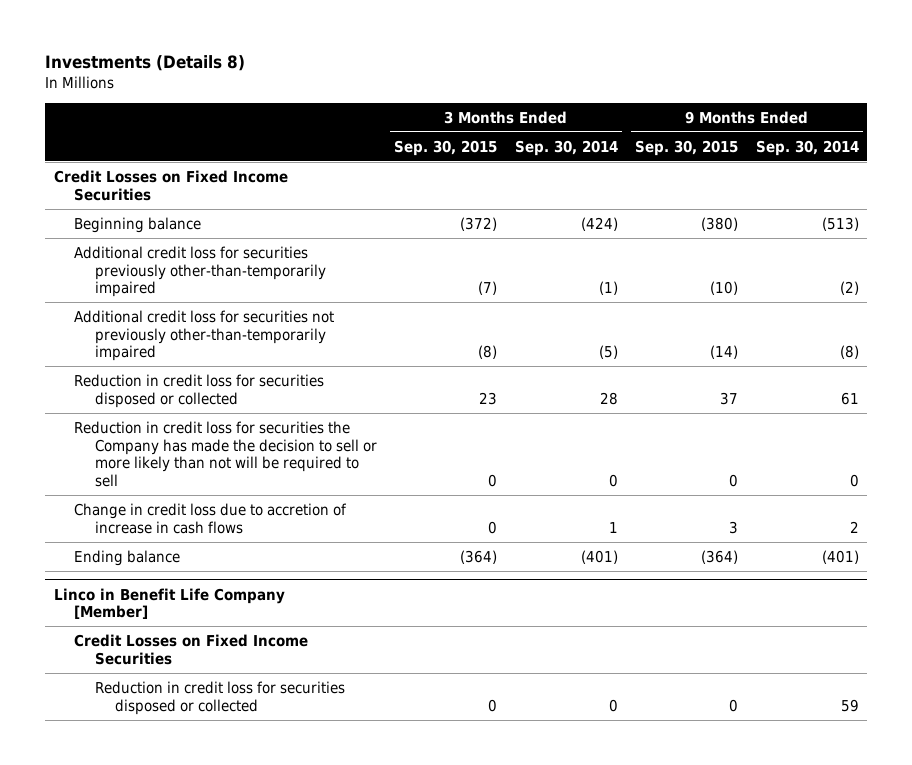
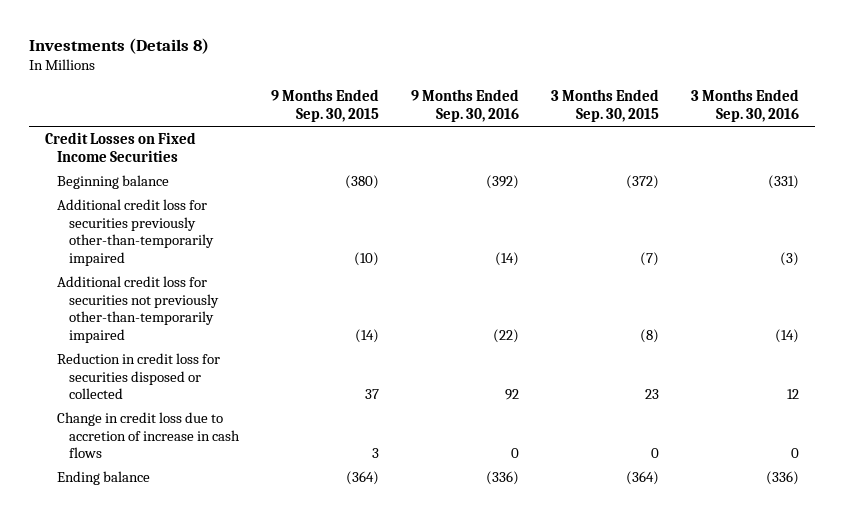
- | 3 Months Ended Sep. 30, 2015 | 3 Months Ended Sep. 30, 2014 | 9 Months Ended Sep. 30, 2015 | 9 Months Ended Sep. 30, 2014
+ | 9 Months Ended Sep. 30, 2015 | 9 Months Ended Sep. 30, 2016 | 3 Months Ended Sep. 30, 2015 | 3 Months Ended Sep. 30, 2016
- Reduction in credit loss for securities the Company has made the decision to sell or more likely than not will be required to sell | 0 | 0 | 0 | 0
- Linco in Benefit Life Company [Member]
- Credit Losses on Fixed Income Securities
- Reduction in credit loss for securities disposed or collected | 0 | 0 | 0 | 59

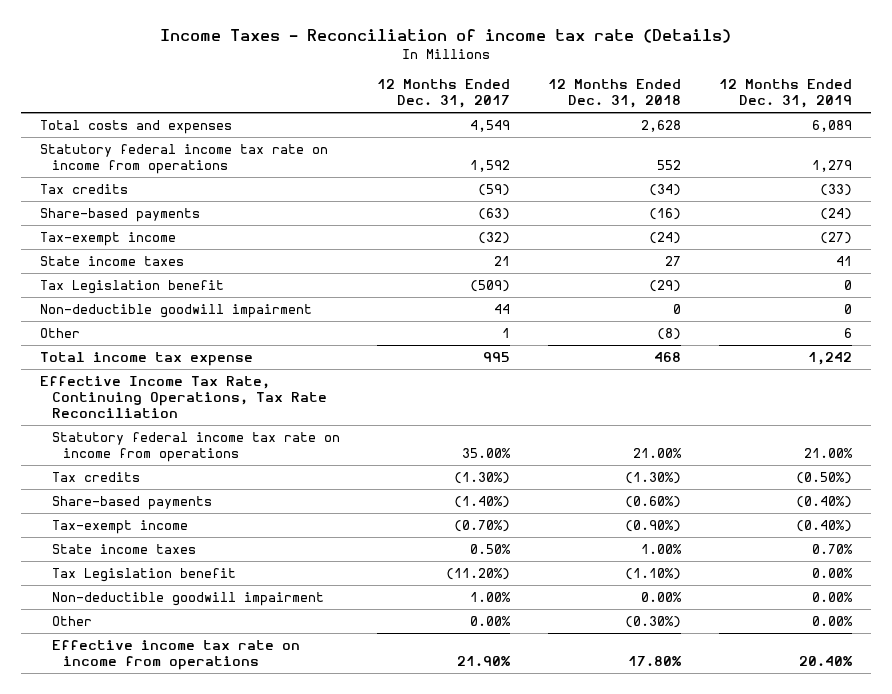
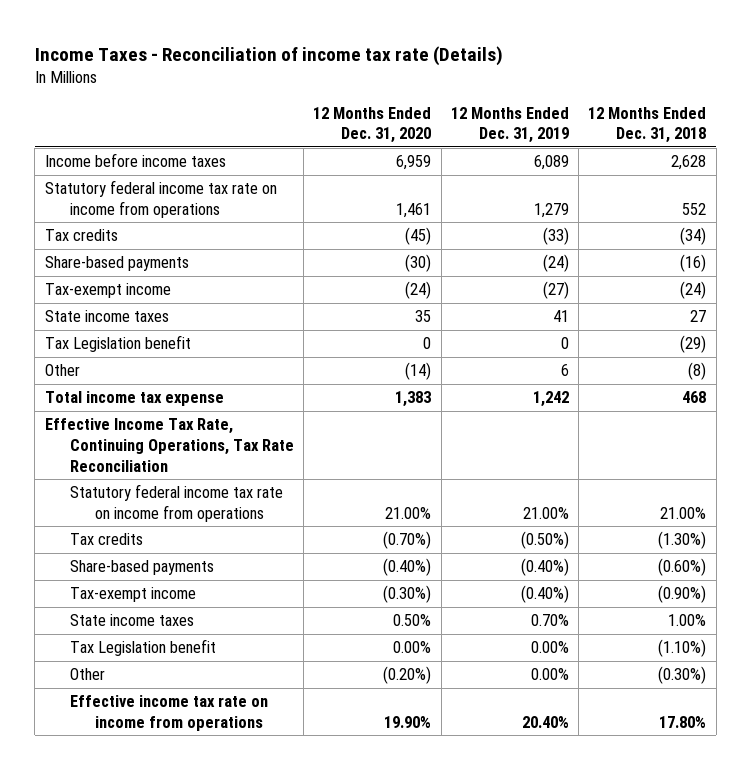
- | 12 Months Ended Dec. 31, 2017 | 12 Months Ended Dec. 31, 2018 | 12 Months Ended Dec. 31, 2019
+ | 12 Months Ended Dec. 31, 2020 | 12 Months Ended Dec. 31, 2019 | 12 Months Ended Dec. 31, 2018
- Total costs and expenses | 4,549 | 2,628 | 6,089
+ Income before income taxes | 6,959 | 6,089 | 2,628
- Non-deductible goodwill impairment | 44 | 0 | 0
- Non-deductible goodwill impairment | 1.00% | 0.00% | 0.00%

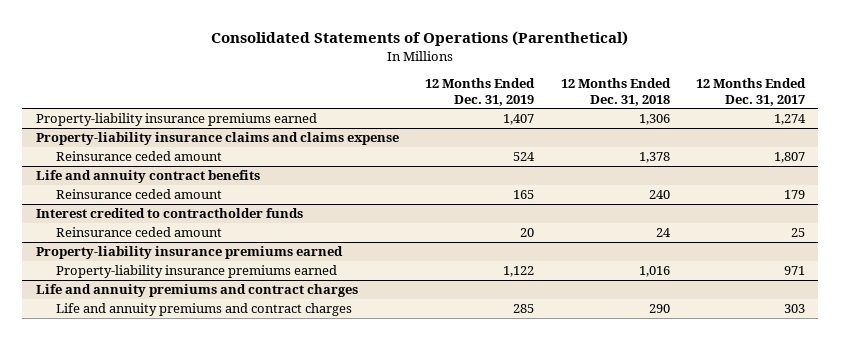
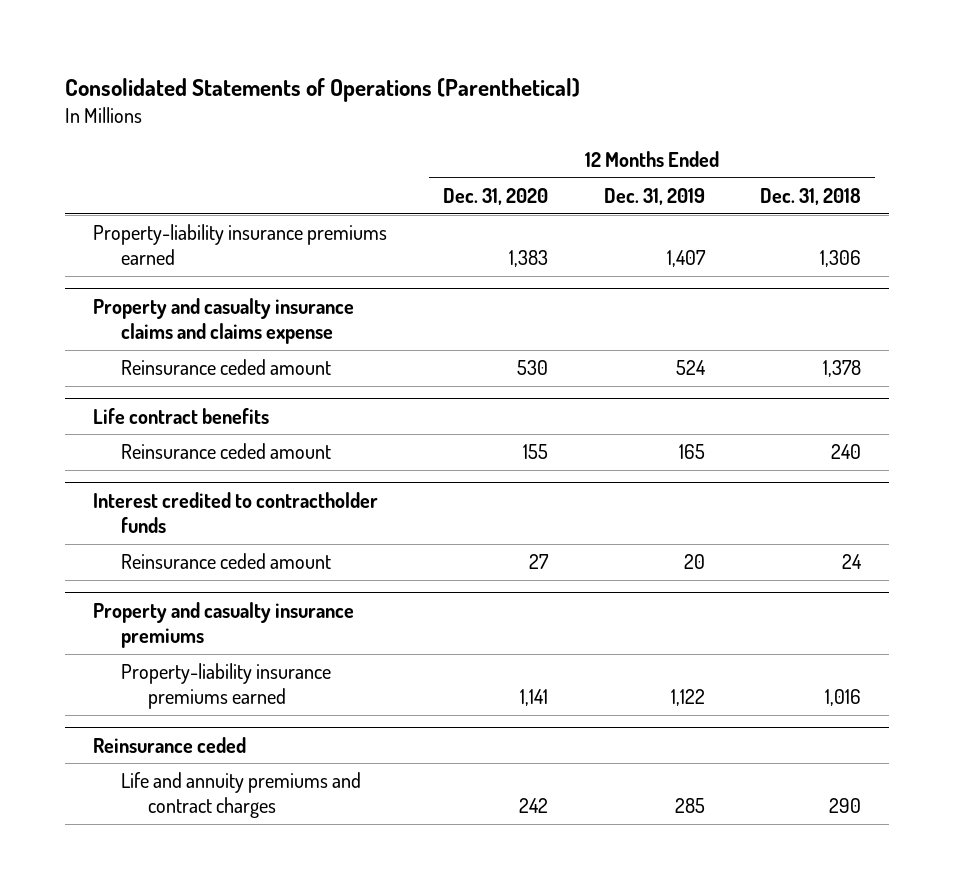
- | 12 Months Ended Dec. 31, 2019 | 12 Months Ended Dec. 31, 2018 | 12 Months Ended Dec. 31, 2017
+ | 12 Months Ended Dec. 31, 2020 | 12 Months Ended Dec. 31, 2019 | 12 Months Ended Dec. 31, 2018
- Property-liability insurance claims and claims expense
+ Property and casualty insurance claims and claims expense
- Life and annuity contract benefits
+ Life contract benefits
- Property-liability insurance premiums earned
+ Property and casualty insurance premiums
- Life and annuity premiums and contract charges
+ Reinsurance ceded

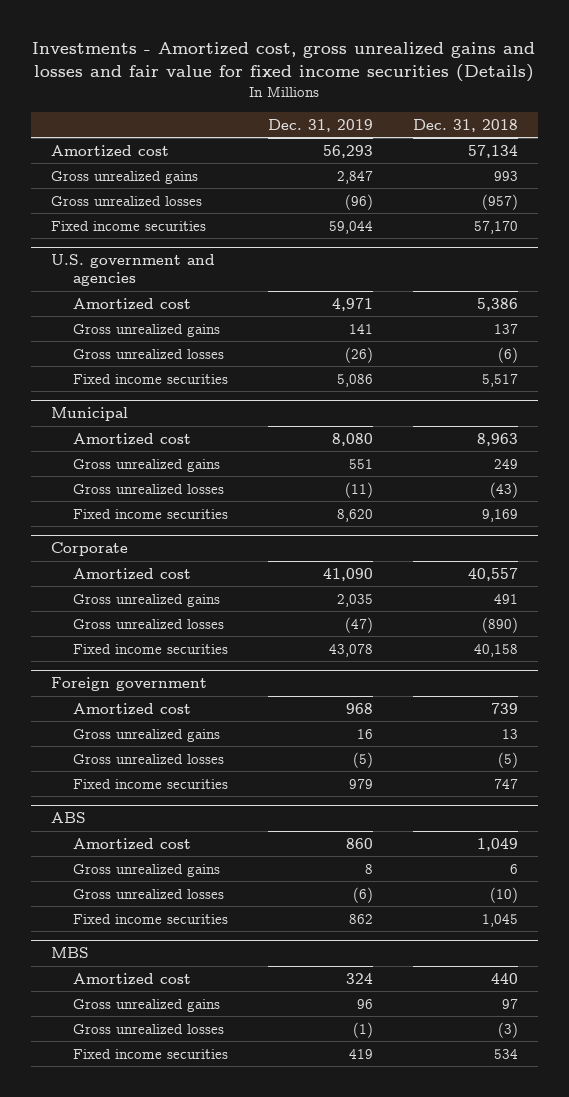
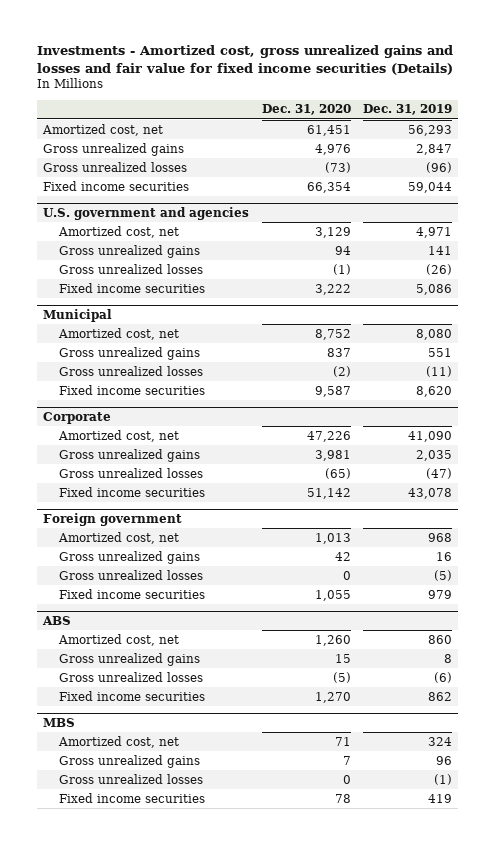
- | Dec. 31, 2019 | Dec. 31, 2018
+ | Dec. 31, 2020 | Dec. 31, 2019
- Amortized cost | 56,293 | 57,134
+ Amortized cost, net | 61,451 | 56,293
@ U.S. government and agencies
- Amortized cost | 4,971 | 5,386
+ Amortized cost, net | 3,129 | 4,971
@ Municipal
- Amortized cost | 8,080 | 8,963
+ Amortized cost, net | 8,752 | 8,080
@ Corporate
- Amortized cost | 41,090 | 40,557
+ Amortized cost, net | 47,226 | 41,090
@ Foreign government
- Amortized cost | 968 | 739
+ Amortized cost, net | 1,013 | 968
@ ABS
- Amortized cost | 860 | 1,049
+ Amortized cost, net | 1,260 | 860
@ MBS
- Amortized cost | 324 | 440
+ Amortized cost, net | 71 | 324

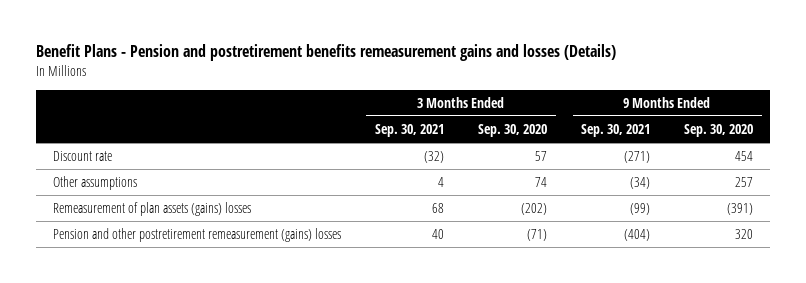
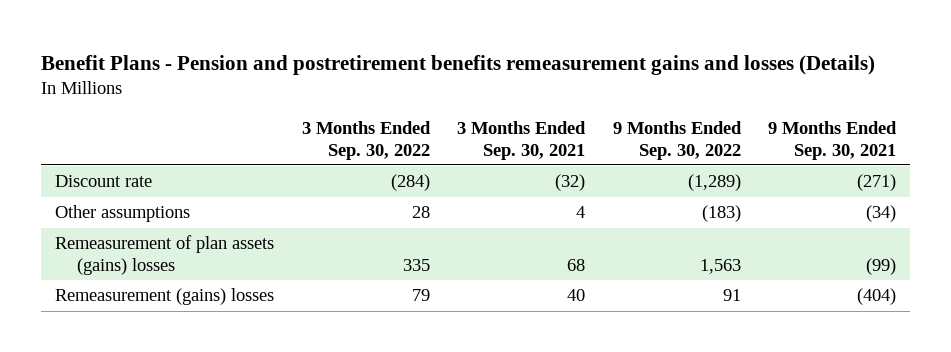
- | 3 Months Ended Sep. 30, 2021 | 3 Months Ended Sep. 30, 2020 | 9 Months Ended Sep. 30, 2021 | 9 Months Ended Sep. 30, 2020
+ | 3 Months Ended Sep. 30, 2022 | 3 Months Ended Sep. 30, 2021 | 9 Months Ended Sep. 30, 2022 | 9 Months Ended Sep. 30, 2021
- Pension and other postretirement remeasurement (gains) losses | 40 | (71) | (404) | 320
+ Remeasurement (gains) losses | 79 | 40 | 91 | (404)

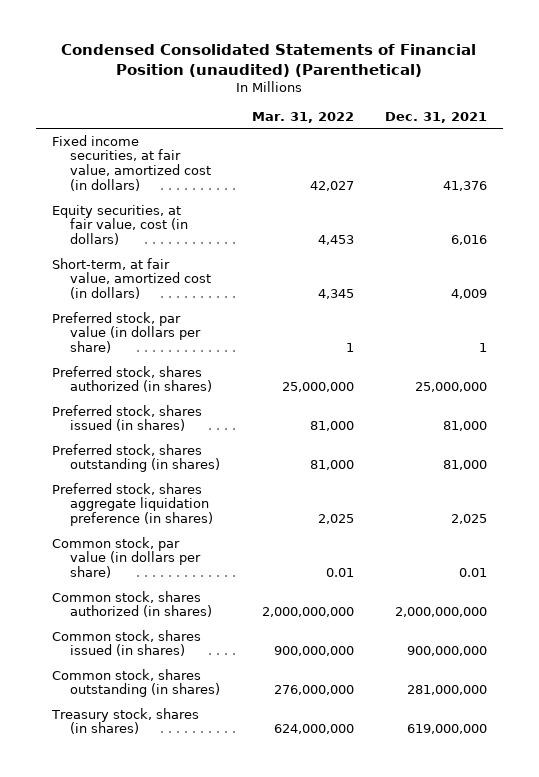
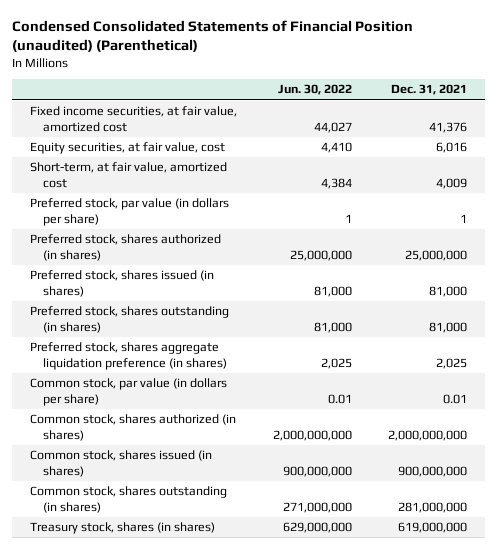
- | Mar. 31, 2022 | Dec. 31, 2021
+ | Jun. 30, 2022 | Dec. 31, 2021
- Fixed income securities, at fair value, amortized cost (in dollars) | 42,027 | 41,376
- Equity securities, at fair value, cost (in dollars) | 4,453 | 6,016
- Short-term, at fair value, amortized cost (in dollars) | 4,345 | 4,009
+ Fixed income securities, at fair value, amortized cost | 44,027 | 41,376
+ Equity securities, at fair value, cost | 4,410 | 6,016
+ Short-term, at fair value, amortized cost | 4,384 | 4,009

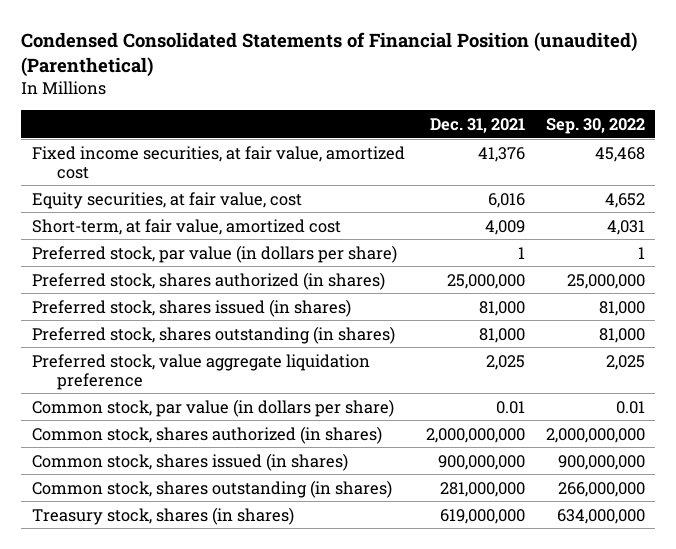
- | Jun. 30, 2022 | Dec. 31, 2021
+ | Dec. 31, 2021 | Sep. 30, 2022
- Preferred stock, shares aggregate liquidation preference (in shares) | 2,025 | 2,025
+ Preferred stock, value aggregate liquidation preference | 2,025 | 2,025

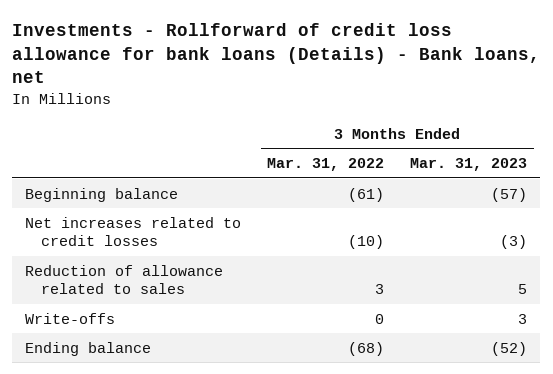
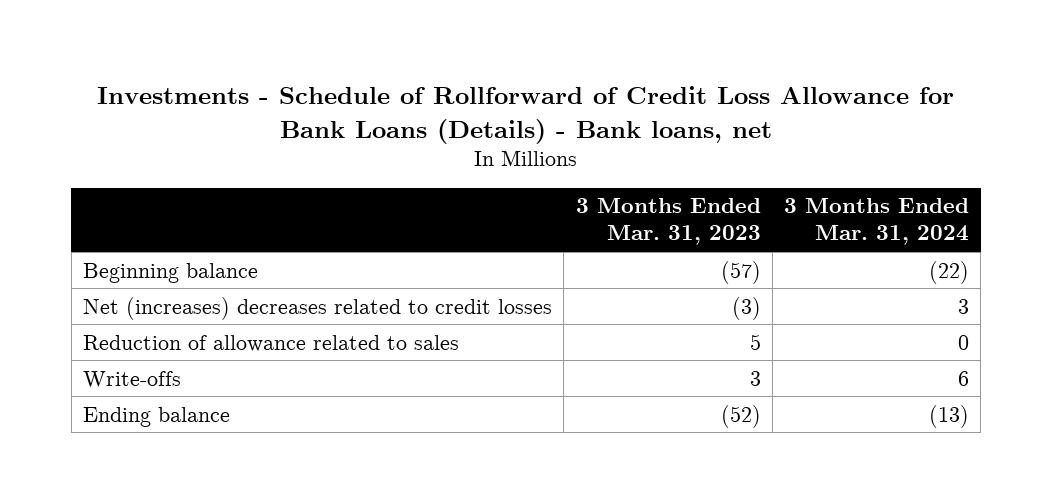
- Investments - Rollforward of credit loss allowance for bank loans (Details) - Bank loans, net
+ Investments - Schedule of Rollforward of Credit Loss Allowance for Bank Loans (Details) - Bank loans, net
- | 3 Months Ended Mar. 31, 2022 | 3 Months Ended Mar. 31, 2023
+ | 3 Months Ended Mar. 31, 2023 | 3 Months Ended Mar. 31, 2024
- Net increases related to credit losses | (10) | (3)
+ Net (increases) decreases related to credit losses | (3) | 3

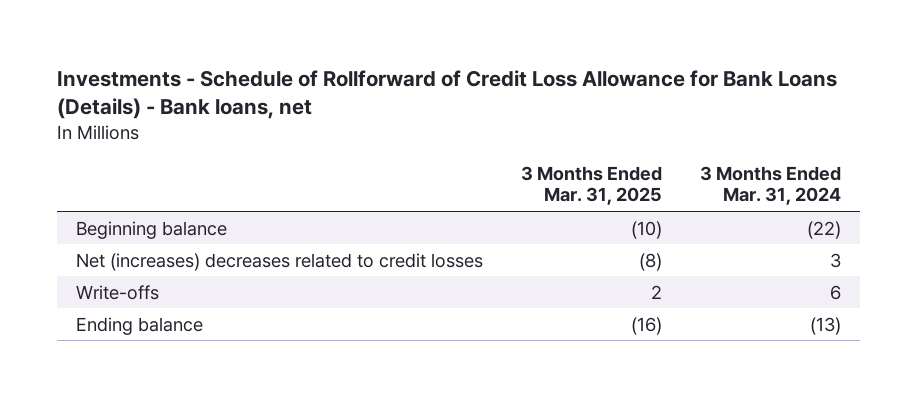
- | 3 Months Ended Mar. 31, 2023 | 3 Months Ended Mar. 31, 2024
+ | 3 Months Ended Mar. 31, 2025 | 3 Months Ended Mar. 31, 2024
- Reduction of allowance related to sales | 5 | 0

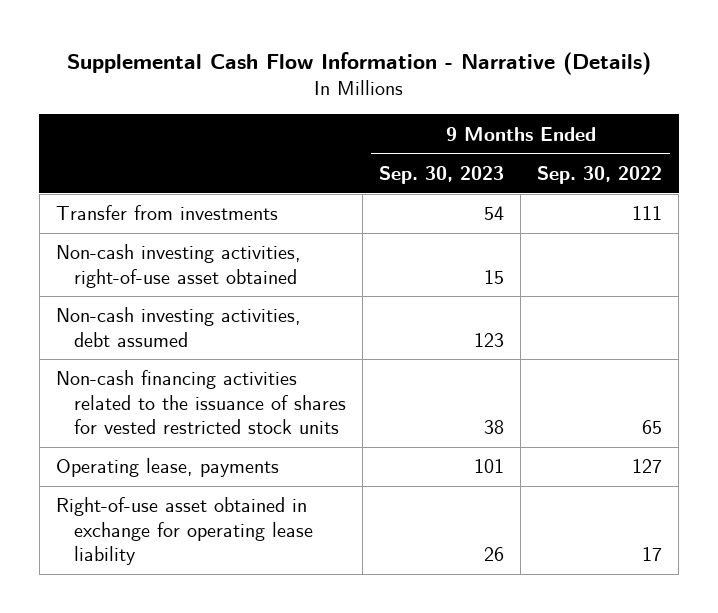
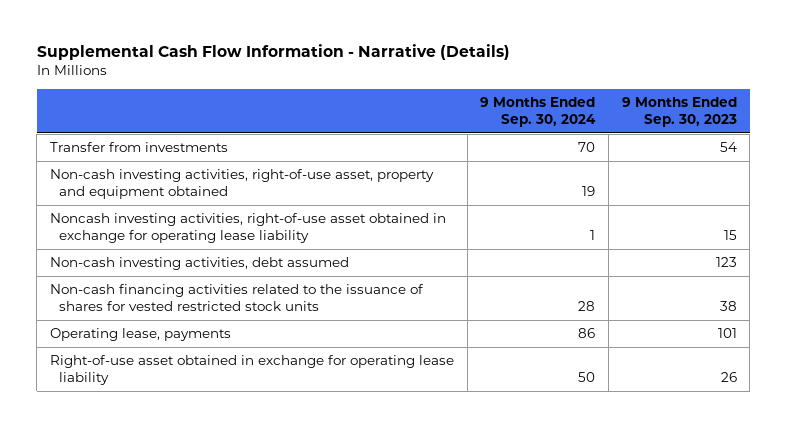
- | 9 Months Ended Sep. 30, 2023 | 9 Months Ended Sep. 30, 2022
+ | 9 Months Ended Sep. 30, 2024 | 9 Months Ended Sep. 30, 2023
- Non-cash investing activities, right-of-use asset obtained | 15 |
+ Non-cash investing activities, right-of-use asset, property and equipment obtained | 19 |
+ Noncash investing activities, right-of-use asset obtained in exchange for operating lease liability | 1 | 15

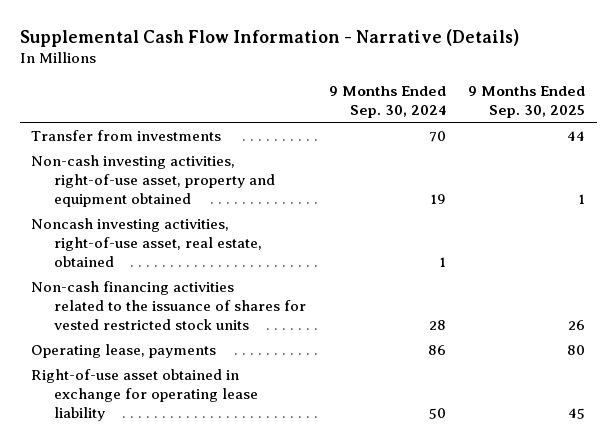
- | 9 Months Ended Sep. 30, 2024 | 9 Months Ended Sep. 30, 2023
+ | 9 Months Ended Sep. 30, 2024 | 9 Months Ended Sep. 30, 2025
- Noncash investing activities, right-of-use asset obtained in exchange for operating lease liability | 1 | 15
- Non-cash investing activities, debt assumed | | 123
+ Noncash investing activities, right-of-use asset, real estate, obtained | 1 |

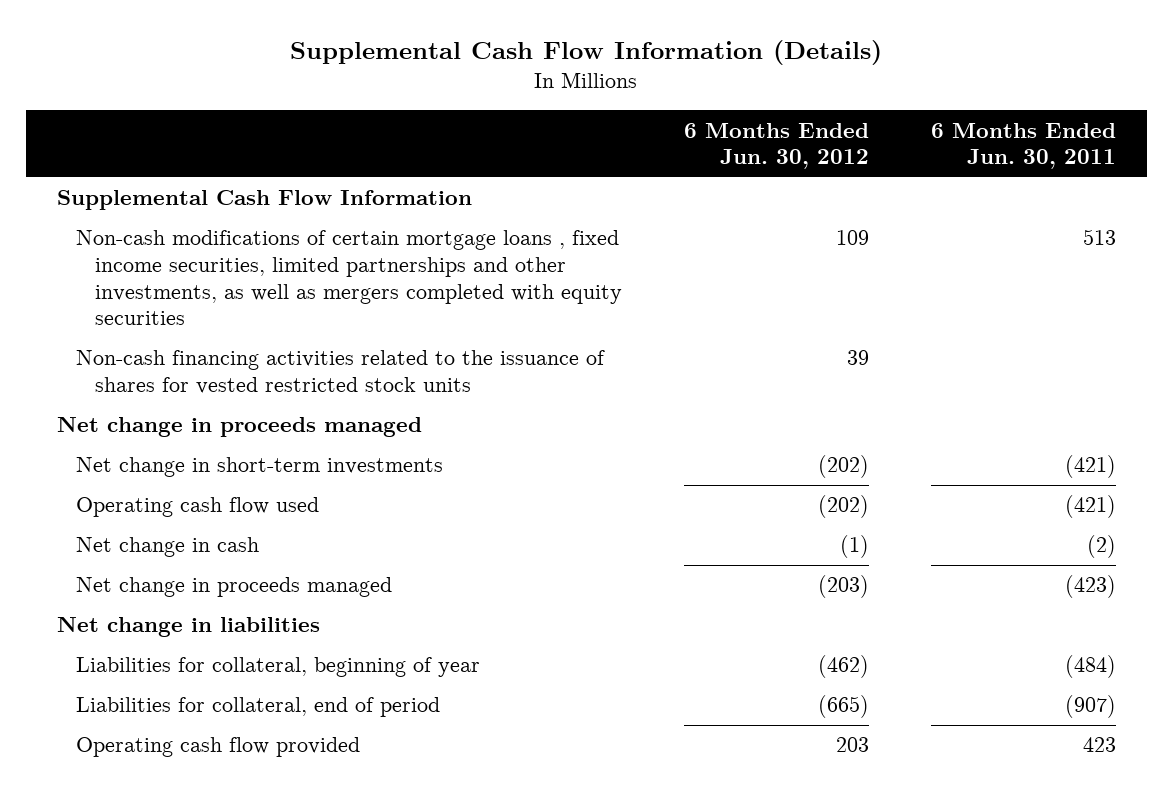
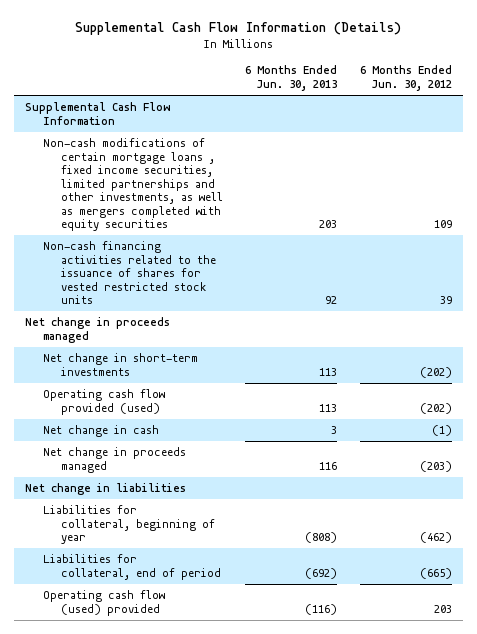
- | 6 Months Ended Jun. 30, 2012 | 6 Months Ended Jun. 30, 2011
+ | 6 Months Ended Jun. 30, 2013 | 6 Months Ended Jun. 30, 2012
- Operating cash flow used | (202) | (421)
+ Operating cash flow provided (used) | 113 | (202)
- Operating cash flow provided | 203 | 423
+ Operating cash flow (used) provided | (116) | 203

